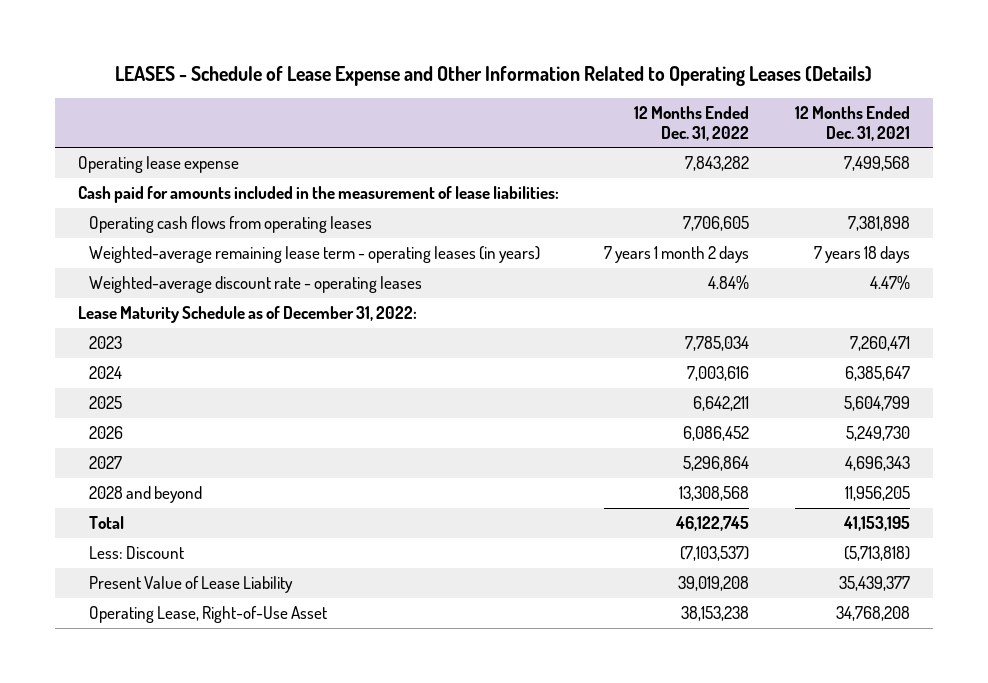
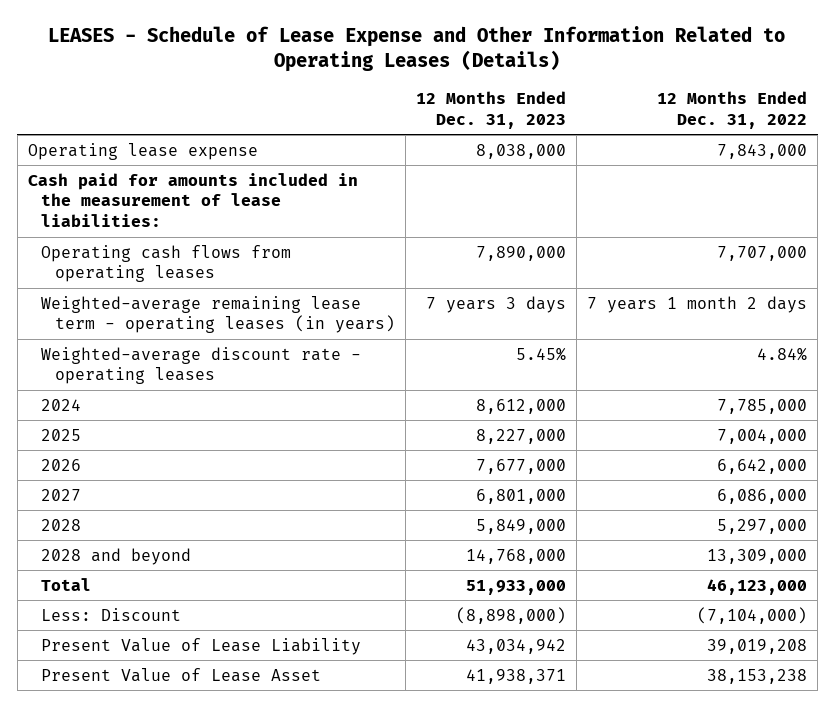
- | 12 Months Ended Dec. 31, 2022 | 12 Months Ended Dec. 31, 2021
+ | 12 Months Ended Dec. 31, 2023 | 12 Months Ended Dec. 31, 2022
- Operating lease expense | 7,843,282 | 7,499,568
+ Operating lease expense | 8,038,000 | 7,843,000
- Operating cash flows from operating leases | 7,706,605 | 7,381,898
+ Operating cash flows from operating leases | 7,890,000 | 7,707,000
- Lease Maturity Schedule as of December 31, 2022:
- 2023 | 7,785,034 | 7,260,471
- 2024 | 7,003,616 | 6,385,647
- 2025 | 6,642,211 | 5,604,799
- 2026 | 6,086,452 | 5,249,730
- 2027 | 5,296,864 | 4,696,343
- 2028 and beyond | 13,308,568 | 11,956,205
- Total | 46,122,745 | 41,153,195
- Less: Discount | (7,103,537) | (5,713,818)
+ 2024 | 8,612,000 | 7,785,000
+ 2025 | 8,227,000 | 7,004,000
+ 2026 | 7,677,000 | 6,642,000
+ 2027 | 6,801,000 | 6,086,000
+ 2028 | 5,849,000 | 5,297,000
+ 2028 and beyond | 14,768,000 | 13,309,000
+ Total | 51,933,000 | 46,123,000
+ Less: Discount | (8,898,000) | (7,104,000)
- Operating Lease, Right-of-Use Asset | 38,153,238 | 34,768,208
+ Present Value of Lease Asset | 41,938,371 | 38,153,238

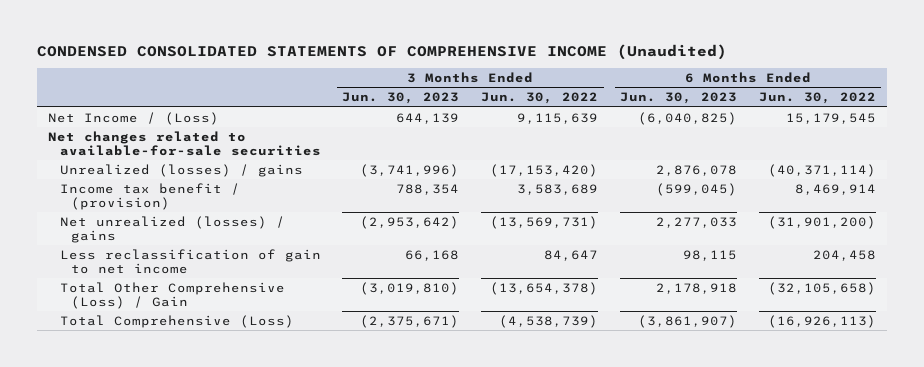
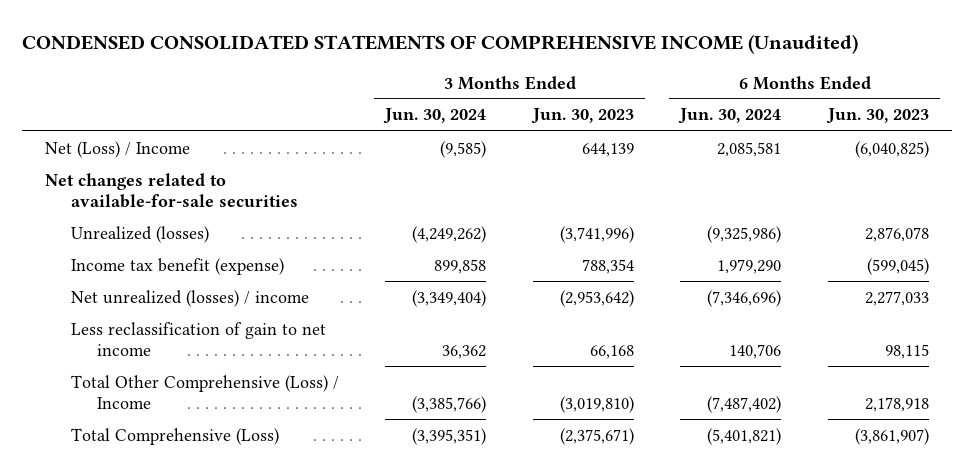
- | 3 Months Ended Jun. 30, 2023 | 3 Months Ended Jun. 30, 2022 | 6 Months Ended Jun. 30, 2023 | 6 Months Ended Jun. 30, 2022
+ | 3 Months Ended Jun. 30, 2024 | 3 Months Ended Jun. 30, 2023 | 6 Months Ended Jun. 30, 2024 | 6 Months Ended Jun. 30, 2023
- Net Income / (Loss) | 644,139 | 9,115,639 | (6,040,825) | 15,179,545
+ Net (Loss) / Income | (9,585) | 644,139 | 2,085,581 | (6,040,825)
- Unrealized (losses) / gains | (3,741,996) | (17,153,420) | 2,876,078 | (40,371,114)
- Income tax benefit / (provision) | 788,354 | 3,583,689 | (599,045) | 8,469,914
- Net unrealized (losses) / gains | (2,953,642) | (13,569,731) | 2,277,033 | (31,901,200)
+ Unrealized (losses) | (4,249,262) | (3,741,996) | (9,325,986) | 2,876,078
+ Income tax benefit (expense) | 899,858 | 788,354 | 1,979,290 | (599,045)
+ Net unrealized (losses) / income | (3,349,404) | (2,953,642) | (7,346,696) | 2,277,033
- Total Other Comprehensive (Loss) / Gain | (3,019,810) | (13,654,378) | 2,178,918 | (32,105,658)
+ Total Other Comprehensive (Loss) / Income | (3,385,766) | (3,019,810) | (7,487,402) | 2,178,918

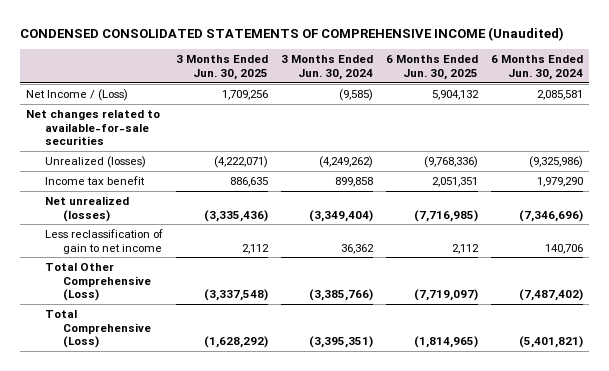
- | 3 Months Ended Jun. 30, 2024 | 3 Months Ended Jun. 30, 2023 | 6 Months Ended Jun. 30, 2024 | 6 Months Ended Jun. 30, 2023
+ | 3 Months Ended Jun. 30, 2025 | 3 Months Ended Jun. 30, 2024 | 6 Months Ended Jun. 30, 2025 | 6 Months Ended Jun. 30, 2024
- Net (Loss) / Income | (9,585) | 644,139 | 2,085,581 | (6,040,825)
+ Net Income / (Loss) | 1,709,256 | (9,585) | 5,904,132 | 2,085,581
- Income tax benefit (expense) | 899,858 | 788,354 | 1,979,290 | (599,045)
- Net unrealized (losses) / income | (3,349,404) | (2,953,642) | (7,346,696) | 2,277,033
+ Income tax benefit | 886,635 | 899,858 | 2,051,351 | 1,979,290
+ Net unrealized (losses) | (3,335,436) | (3,349,404) | (7,716,985) | (7,346,696)
- Total Other Comprehensive (Loss) / Income | (3,385,766) | (3,019,810) | (7,487,402) | 2,178,918
+ Total Other Comprehensive (Loss) | (3,337,548) | (3,385,766) | (7,719,097) | (7,487,402)

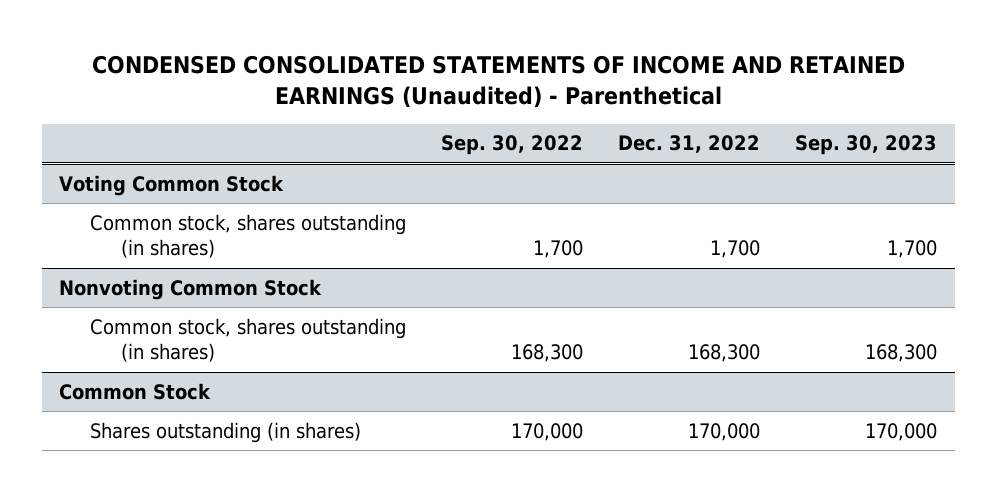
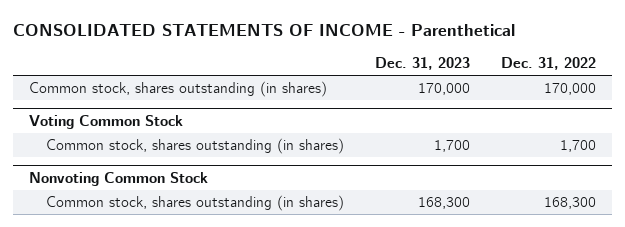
- CONDENSED CONSOLIDATED STATEMENTS OF INCOME AND RETAINED EARNINGS (Unaudited) - Parenthetical
+ CONSOLIDATED STATEMENTS OF INCOME - Parenthetical
- | Sep. 30, 2022 | Dec. 31, 2022 | Sep. 30, 2023
+ | Dec. 31, 2023 | Dec. 31, 2022
+ Common stock, shares outstanding (in shares) | 170,000 | 170,000
- Common Stock
- Shares outstanding (in shares) | 170,000 | 170,000 | 170,000

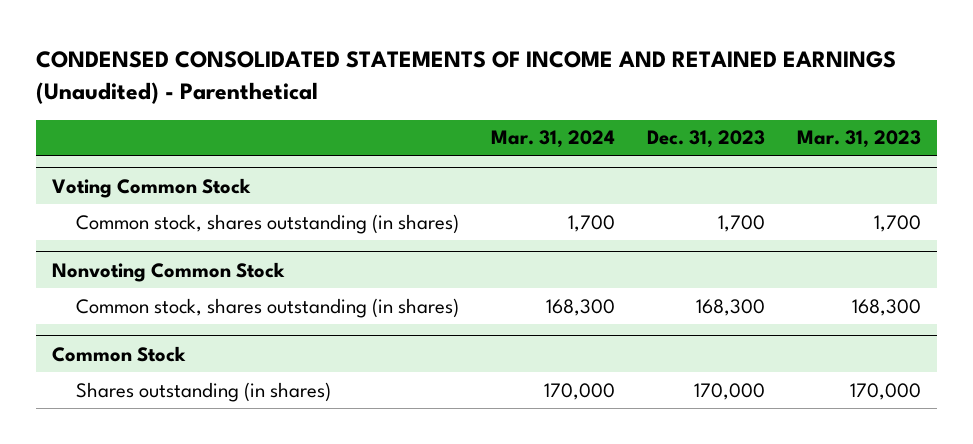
- CONSOLIDATED STATEMENTS OF INCOME - Parenthetical
+ CONDENSED CONSOLIDATED STATEMENTS OF INCOME AND RETAINED EARNINGS (Unaudited) - Parenthetical
- | Dec. 31, 2023 | Dec. 31, 2022
+ | Mar. 31, 2024 | Dec. 31, 2023 | Mar. 31, 2023
- Common stock, shares outstanding (in shares) | 170,000 | 170,000
+ Common Stock
+ Shares outstanding (in shares) | 170,000 | 170,000 | 170,000

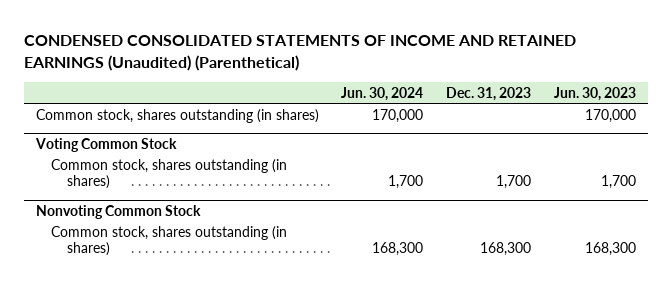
- CONDENSED CONSOLIDATED STATEMENTS OF INCOME AND RETAINED EARNINGS (Unaudited) - Parenthetical
+ CONDENSED CONSOLIDATED STATEMENTS OF INCOME AND RETAINED EARNINGS (Unaudited) (Parenthetical)
- | Mar. 31, 2024 | Dec. 31, 2023 | Mar. 31, 2023
+ | Jun. 30, 2024 | Dec. 31, 2023 | Jun. 30, 2023
+ Common stock, shares outstanding (in shares) | 170,000 | | 170,000
- Common Stock
- Shares outstanding (in shares) | 170,000 | 170,000 | 170,000

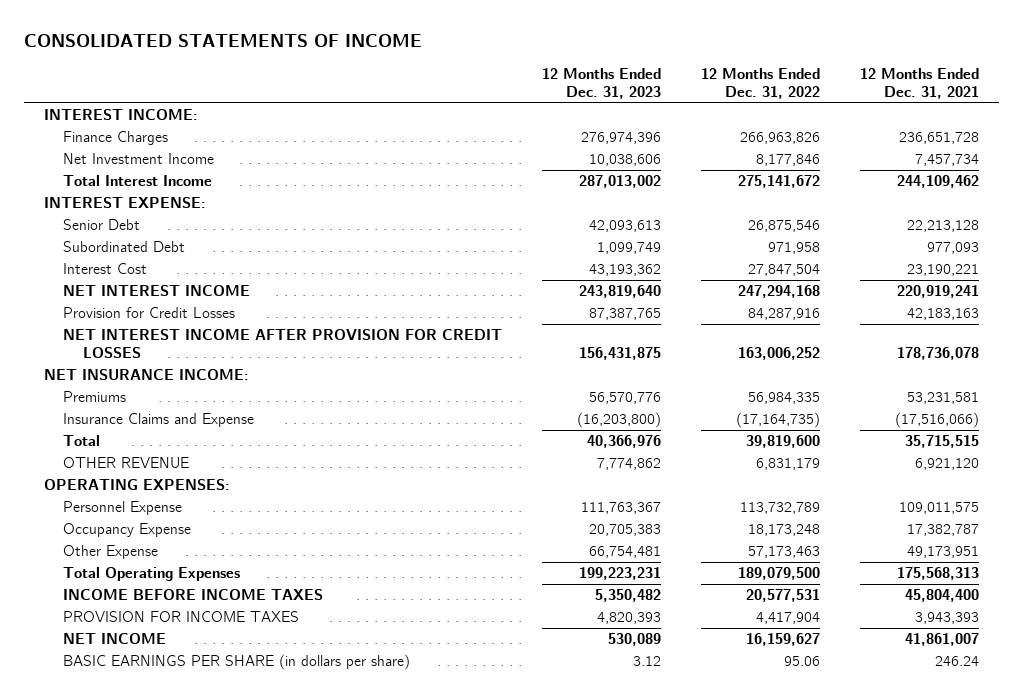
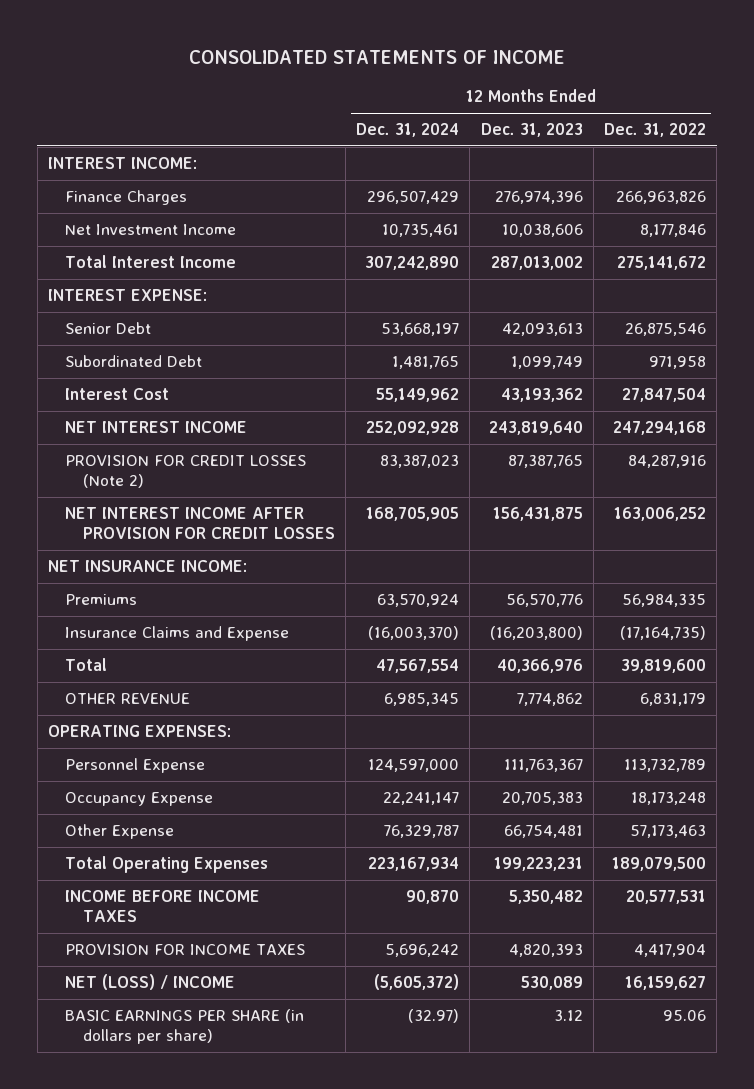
- | 12 Months Ended Dec. 31, 2023 | 12 Months Ended Dec. 31, 2022 | 12 Months Ended Dec. 31, 2021
+ | 12 Months Ended Dec. 31, 2024 | 12 Months Ended Dec. 31, 2023 | 12 Months Ended Dec. 31, 2022
- Provision for Credit Losses | 87,387,765 | 84,287,916 | 42,183,163
+ PROVISION FOR CREDIT LOSSES (Note 2) | 83,387,023 | 87,387,765 | 84,287,916
- NET INCOME | 530,089 | 16,159,627 | 41,861,007
+ NET (LOSS) / INCOME | (5,605,372) | 530,089 | 16,159,627

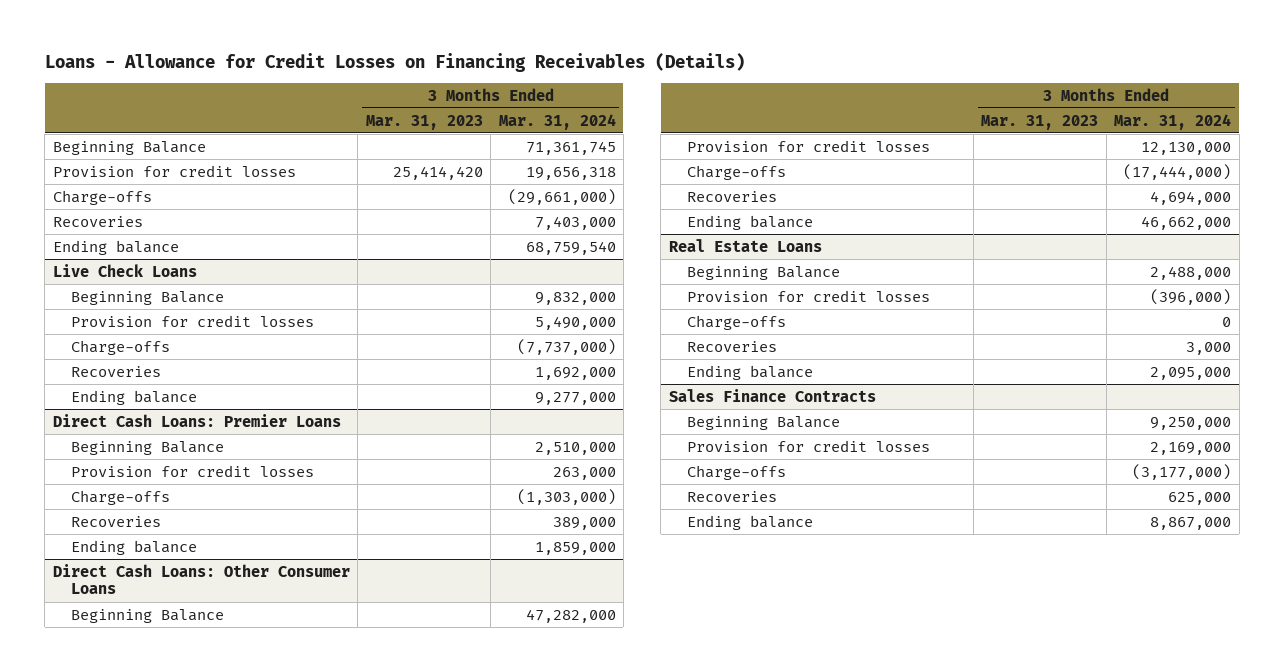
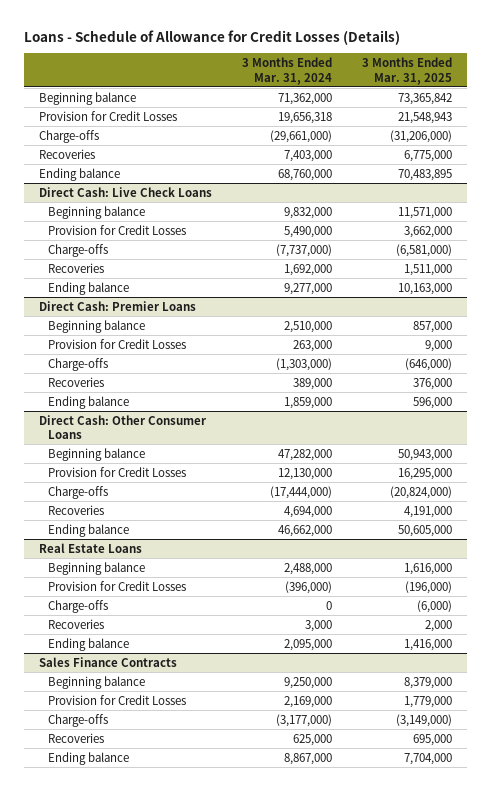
- Loans - Allowance for Credit Losses on Financing Receivables (Details)
+ Loans - Schedule of Allowance for Credit Losses (Details)
- | 3 Months Ended Mar. 31, 2023 | 3 Months Ended Mar. 31, 2024
+ | 3 Months Ended Mar. 31, 2024 | 3 Months Ended Mar. 31, 2025
- Beginning Balance | | 71,361,745
- Provision for credit losses | 25,414,420 | 19,656,318
+ Beginning balance | 71,362,000 | 73,365,842
+ Provision for Credit Losses | 19,656,318 | 21,548,943
- Ending balance | | 68,759,540
- Live Check Loans
- Beginning Balance | | 9,832,000
- Provision for credit losses | | 5,490,000
+ Ending balance | 68,760,000 | 70,483,895
+ Direct Cash: Live Check Loans
+ Beginning balance | 9,832,000 | 11,571,000
+ Provision for Credit Losses | 5,490,000 | 3,662,000
- Direct Cash Loans: Premier Loans
- Beginning Balance | | 2,510,000
- Provision for credit losses | | 263,000
+ Direct Cash: Premier Loans
+ Beginning balance | 2,510,000 | 857,000
+ Provision for Credit Losses | 263,000 | 9,000
- Direct Cash Loans: Other Consumer Loans
- Beginning Balance | | 47,282,000
- Provision for credit losses | | 12,130,000
+ Direct Cash: Other Consumer Loans
+ Beginning balance | 47,282,000 | 50,943,000
+ Provision for Credit Losses | 12,130,000 | 16,295,000
@ Real Estate Loans
- Beginning Balance | | 2,488,000
- Provision for credit losses | | (396,000)
+ Beginning balance | 2,488,000 | 1,616,000
+ Provision for Credit Losses | (396,000) | (196,000)
@ Sales Finance Contracts
- Beginning Balance | | 9,250,000
- Provision for credit losses | | 2,169,000
+ Beginning balance | 9,250,000 | 8,379,000
+ Provision for Credit Losses | 2,169,000 | 1,779,000

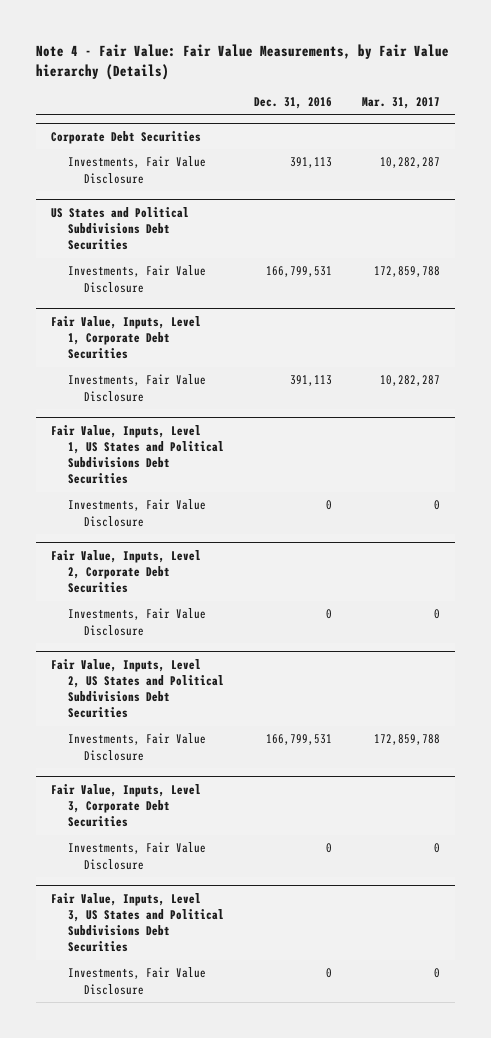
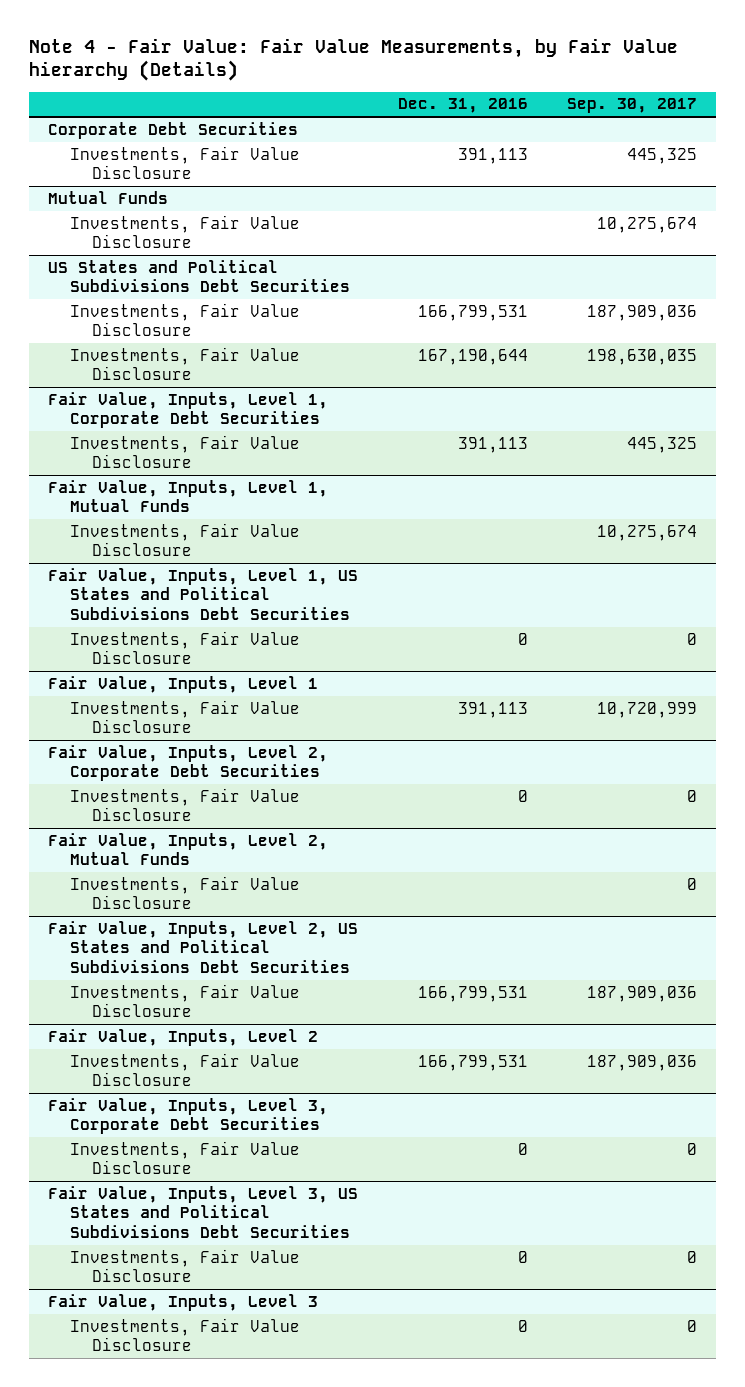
- | Dec. 31, 2016 | Mar. 31, 2017
+ | Dec. 31, 2016 | Sep. 30, 2017
+ Mutual Funds
+ Investments, Fair Value Disclosure | | 10,275,674
@ US States and Political Subdivisions Debt Securities
+ Investments, Fair Value Disclosure | 167,190,644 | 198,630,035
+ Fair Value, Inputs, Level 1, Mutual Funds
+ Investments, Fair Value Disclosure | | 10,275,674
+ Fair Value, Inputs, Level 1
+ Investments, Fair Value Disclosure | 391,113 | 10,720,999
+ Fair Value, Inputs, Level 2, Mutual Funds
+ Investments, Fair Value Disclosure | | 0
+ Fair Value, Inputs, Level 2
+ Investments, Fair Value Disclosure | 166,799,531 | 187,909,036
+ Fair Value, Inputs, Level 3
+ Investments, Fair Value Disclosure | 0 | 0

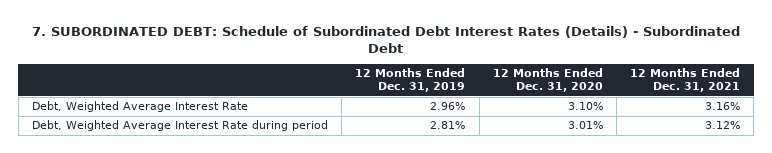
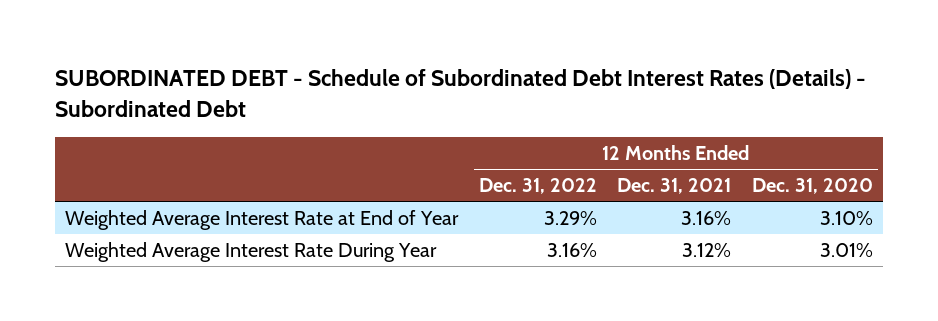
- 7. SUBORDINATED DEBT: Schedule of Subordinated Debt Interest Rates (Details) - Subordinated Debt
+ SUBORDINATED DEBT - Schedule of Subordinated Debt Interest Rates (Details) - Subordinated Debt
- | 12 Months Ended Dec. 31, 2019 | 12 Months Ended Dec. 31, 2020 | 12 Months Ended Dec. 31, 2021
+ | 12 Months Ended Dec. 31, 2022 | 12 Months Ended Dec. 31, 2021 | 12 Months Ended Dec. 31, 2020
- Debt, Weighted Average Interest Rate | 2.96% | 3.10% | 3.16%
- Debt, Weighted Average Interest Rate during period | 2.81% | 3.01% | 3.12%
+ Weighted Average Interest Rate at End of Year | 3.29% | 3.16% | 3.10%
+ Weighted Average Interest Rate During Year | 3.16% | 3.12% | 3.01%

